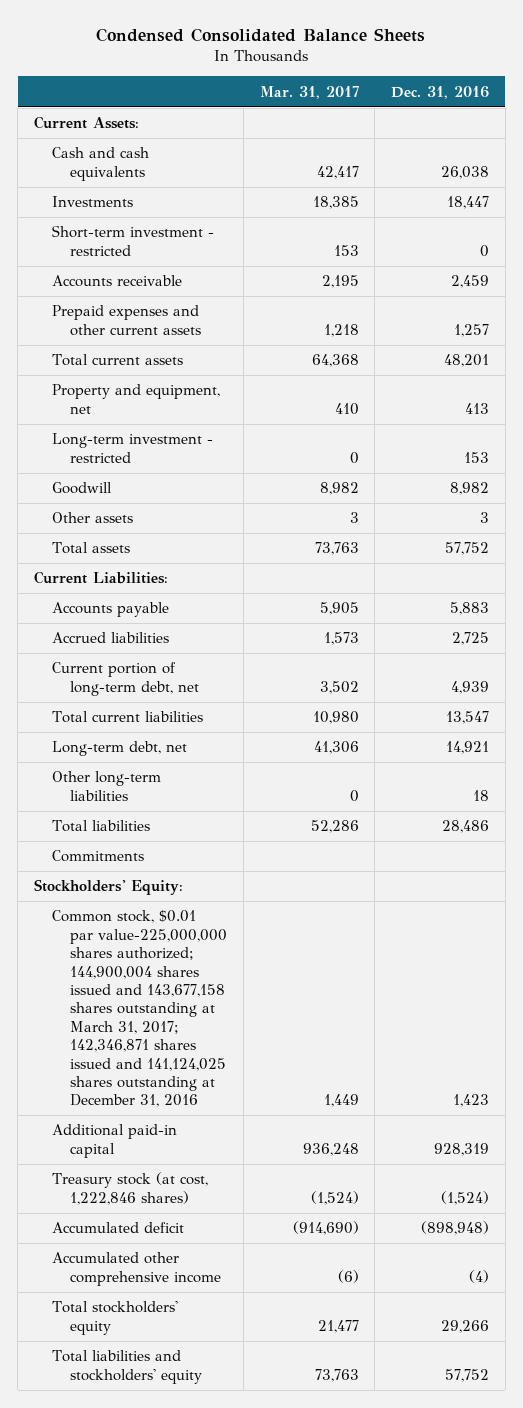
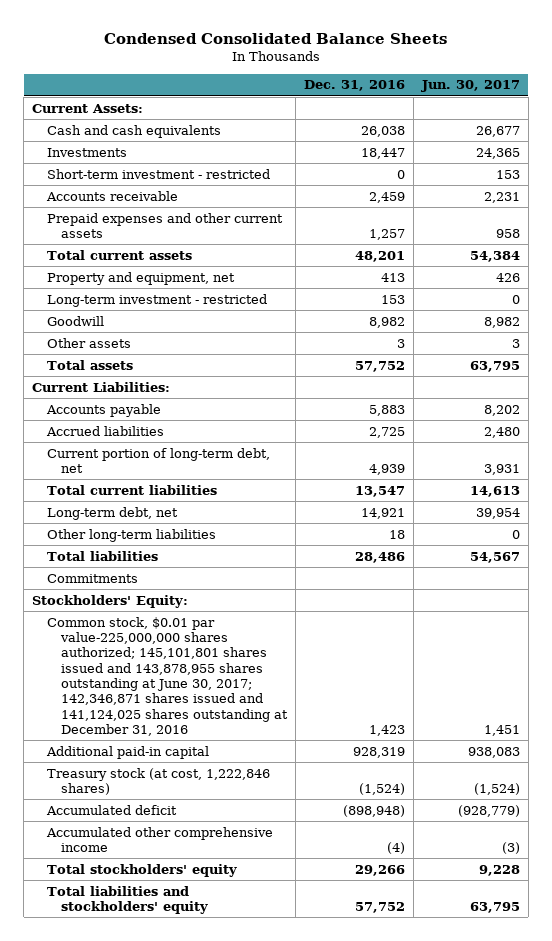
- | Mar. 31, 2017 | Dec. 31, 2016
+ | Dec. 31, 2016 | Jun. 30, 2017
- Common stock, $0.01 par value-225,000,000 shares authorized; 144,900,004 shares issued and 143,677,158 shares outstanding at March 31, 2017; 142,346,871 shares issued and 141,124,025 shares outstanding at December 31, 2016 | 1,449 | 1,423
+ Common stock, $0.01 par value-225,000,000 shares authorized; 145,101,801 shares issued and 143,878,955 shares outstanding at June 30, 2017; 142,346,871 shares issued and 141,124,025 shares outstanding at December 31, 2016 | 1,423 | 1,451

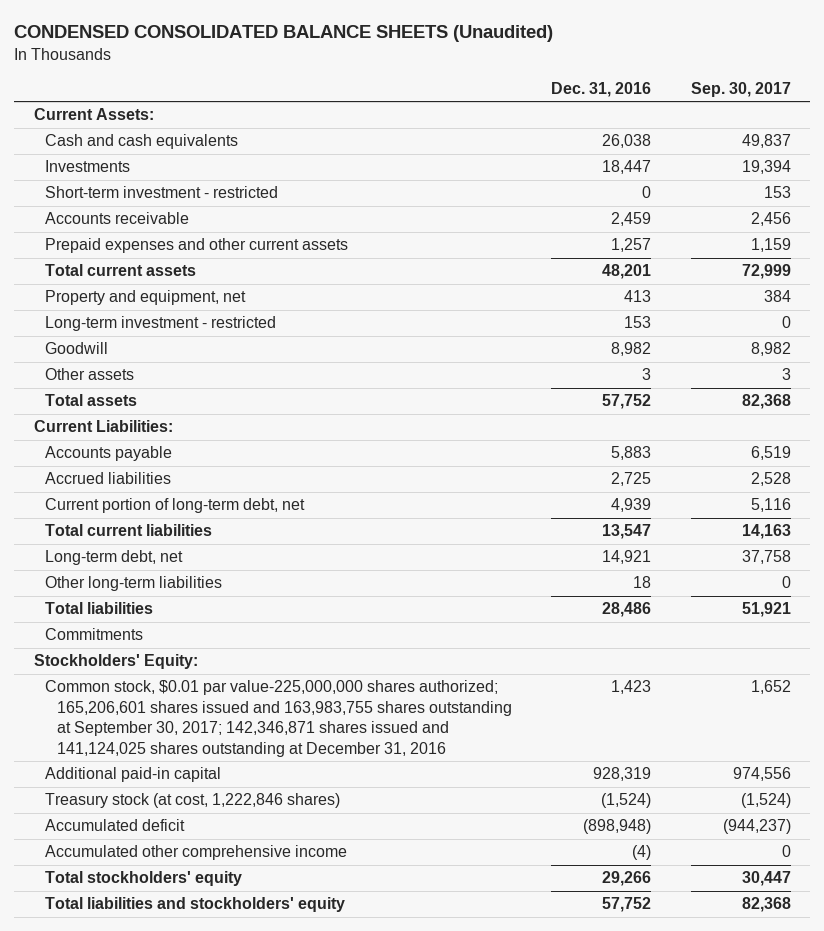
- Condensed Consolidated Balance Sheets
+ CONDENSED CONSOLIDATED BALANCE SHEETS (Unaudited)
- | Dec. 31, 2016 | Jun. 30, 2017
+ | Dec. 31, 2016 | Sep. 30, 2017
- Common stock, $0.01 par value-225,000,000 shares authorized; 145,101,801 shares issued and 143,878,955 shares outstanding at June 30, 2017; 142,346,871 shares issued and 141,124,025 shares outstanding at December 31, 2016 | 1,423 | 1,451
+ Common stock, $0.01 par value-225,000,000 shares authorized; 165,206,601 shares issued and 163,983,755 shares outstanding at September 30, 2017; 142,346,871 shares issued and 141,124,025 shares outstanding at December 31, 2016 | 1,423 | 1,652

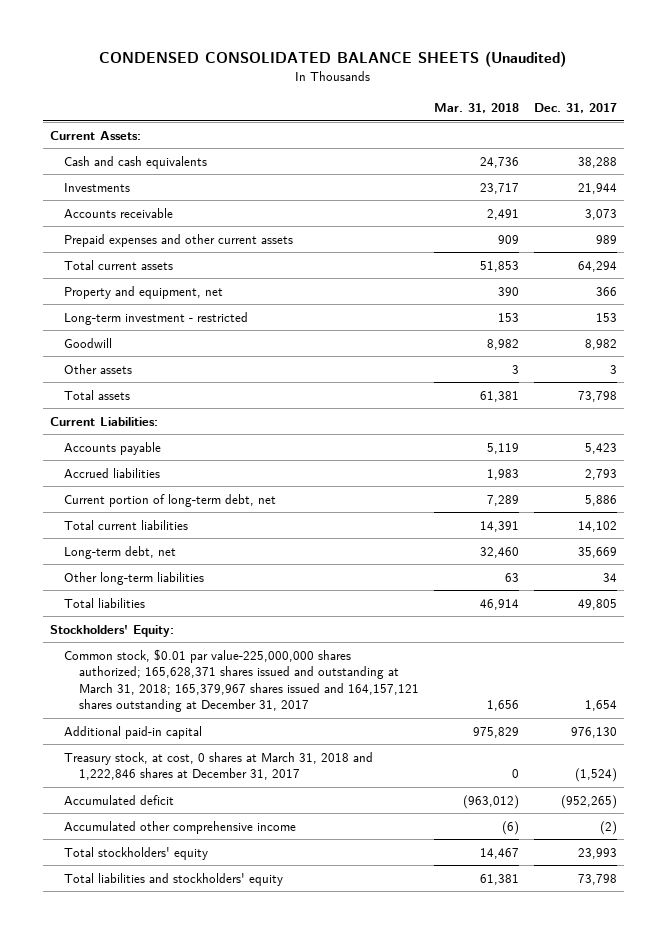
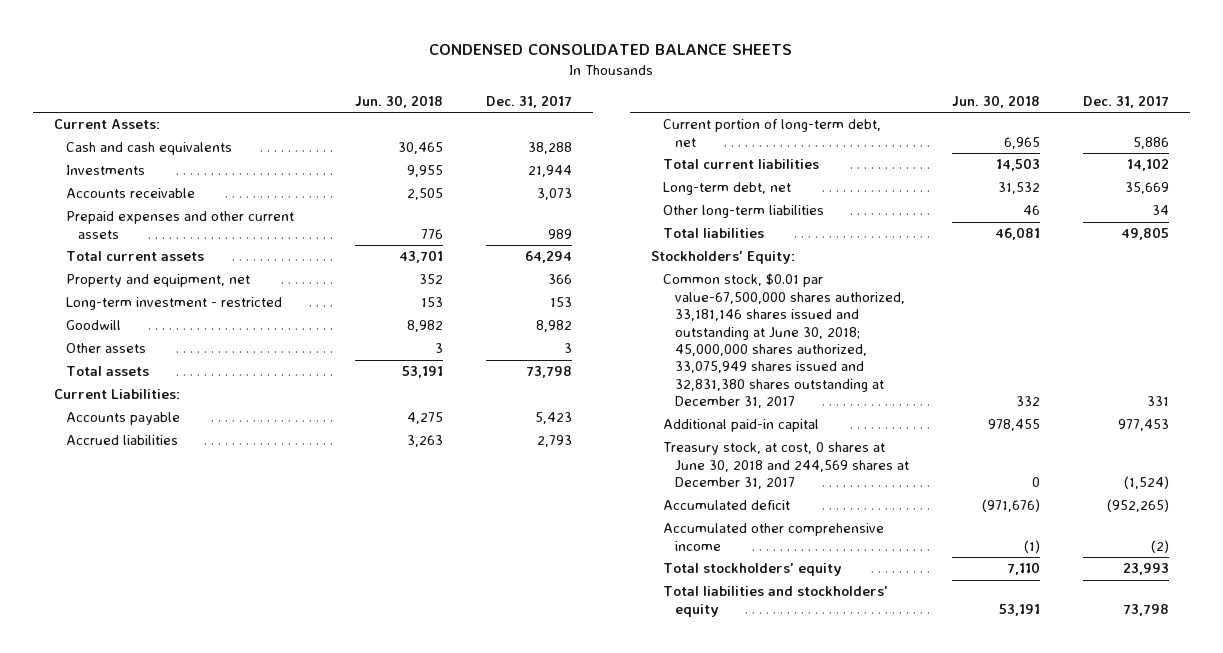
- CONDENSED CONSOLIDATED BALANCE SHEETS (Unaudited)
+ CONDENSED CONSOLIDATED BALANCE SHEETS
- | Mar. 31, 2018 | Dec. 31, 2017
+ | Jun. 30, 2018 | Dec. 31, 2017
- Common stock, $0.01 par value-225,000,000 shares authorized; 165,628,371 shares issued and outstanding at March 31, 2018; 165,379,967 shares issued and 164,157,121 shares outstanding at December 31, 2017 | 1,656 | 1,654
- Additional paid-in capital | 975,829 | 976,130
- Treasury stock, at cost, 0 shares at March 31, 2018 and 1,222,846 shares at December 31, 2017 | 0 | (1,524)
+ Common stock, $0.01 par value-67,500,000 shares authorized, 33,181,146 shares issued and outstanding at June 30, 2018; 45,000,000 shares authorized, 33,075,949 shares issued and 32,831,380 shares outstanding at December 31, 2017 | 332 | 331
+ Additional paid-in capital | 978,455 | 977,453
+ Treasury stock, at cost, 0 shares at June 30, 2018 and 244,569 shares at December 31, 2017 | 0 | (1,524)

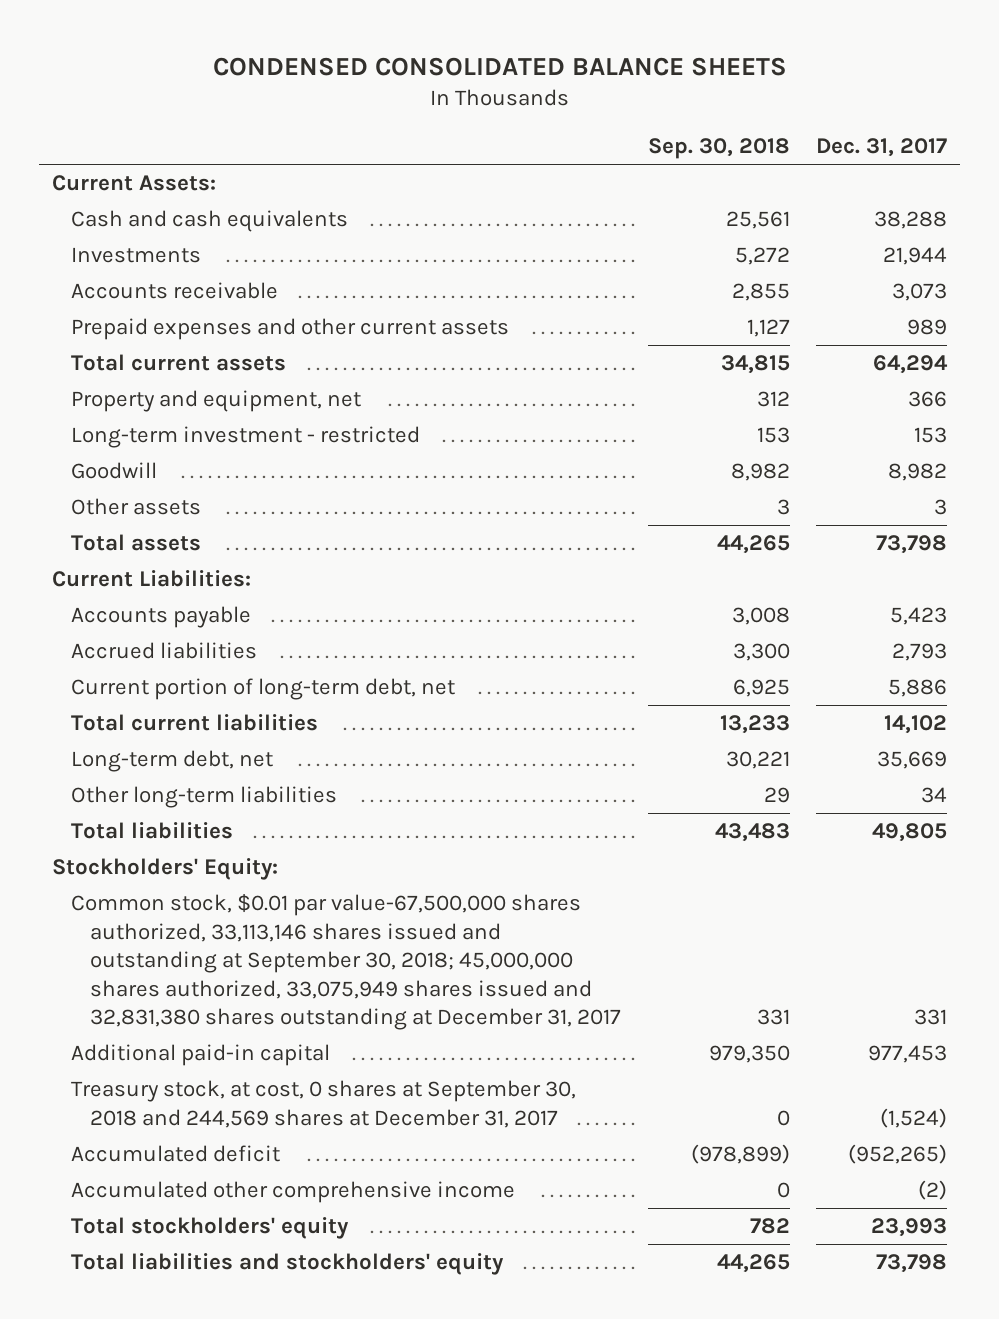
- | Jun. 30, 2018 | Dec. 31, 2017
+ | Sep. 30, 2018 | Dec. 31, 2017
- Common stock, $0.01 par value-67,500,000 shares authorized, 33,181,146 shares issued and outstanding at June 30, 2018; 45,000,000 shares authorized, 33,075,949 shares issued and 32,831,380 shares outstanding at December 31, 2017 | 332 | 331
+ Common stock, $0.01 par value-67,500,000 shares authorized, 33,113,146 shares issued and outstanding at September 30, 2018; 45,000,000 shares authorized, 33,075,949 shares issued and 32,831,380 shares outstanding at December 31, 2017 | 331 | 331
- Treasury stock, at cost, 0 shares at June 30, 2018 and 244,569 shares at December 31, 2017 | 0 | (1,524)
+ Treasury stock, at cost, 0 shares at September 30, 2018 and 244,569 shares at December 31, 2017 | 0 | (1,524)

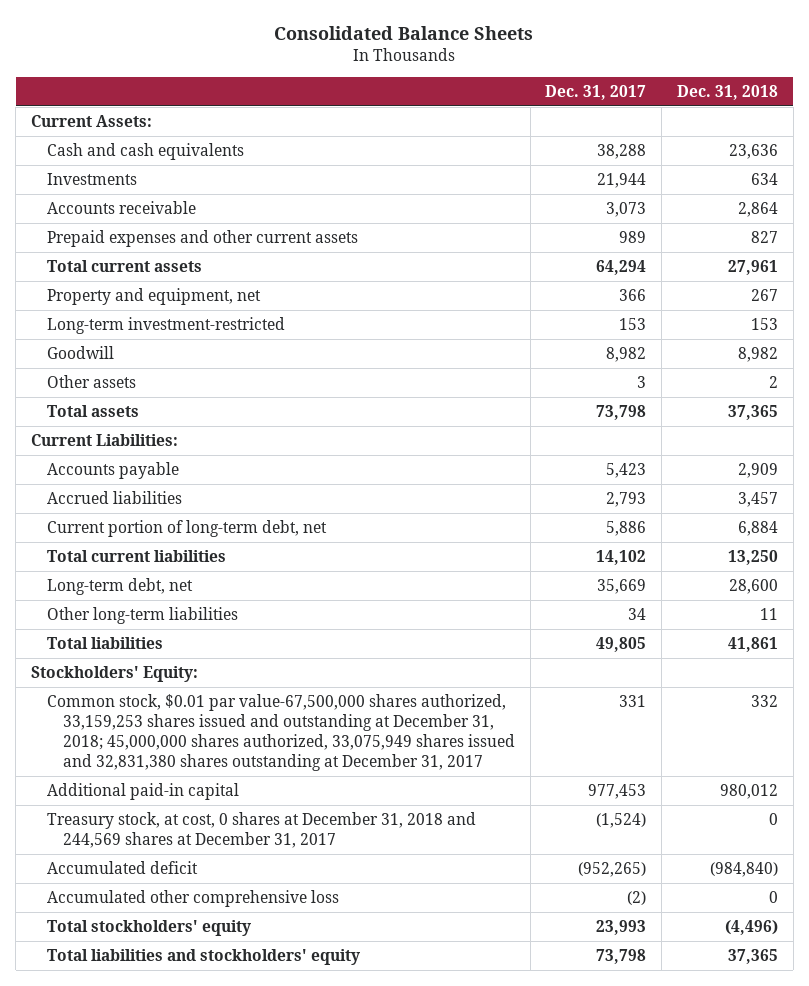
- CONDENSED CONSOLIDATED BALANCE SHEETS
+ Consolidated Balance Sheets
- | Sep. 30, 2018 | Dec. 31, 2017
+ | Dec. 31, 2017 | Dec. 31, 2018
- Long-term investment - restricted | 153 | 153
+ Long-term investment-restricted | 153 | 153
- Common stock, $0.01 par value-67,500,000 shares authorized, 33,113,146 shares issued and outstanding at September 30, 2018; 45,000,000 shares authorized, 33,075,949 shares issued and 32,831,380 shares outstanding at December 31, 2017 | 331 | 331
+ Common stock, $0.01 par value-67,500,000 shares authorized, 33,159,253 shares issued and outstanding at December 31, 2018; 45,000,000 shares authorized, 33,075,949 shares issued and 32,831,380 shares outstanding at December 31, 2017 | 331 | 332
- Treasury stock, at cost, 0 shares at September 30, 2018 and 244,569 shares at December 31, 2017 | 0 | (1,524)
+ Treasury stock, at cost, 0 shares at December 31, 2018 and 244,569 shares at December 31, 2017 | (1,524) | 0
- Accumulated other comprehensive income | 0 | (2)
+ Accumulated other comprehensive loss | (2) | 0

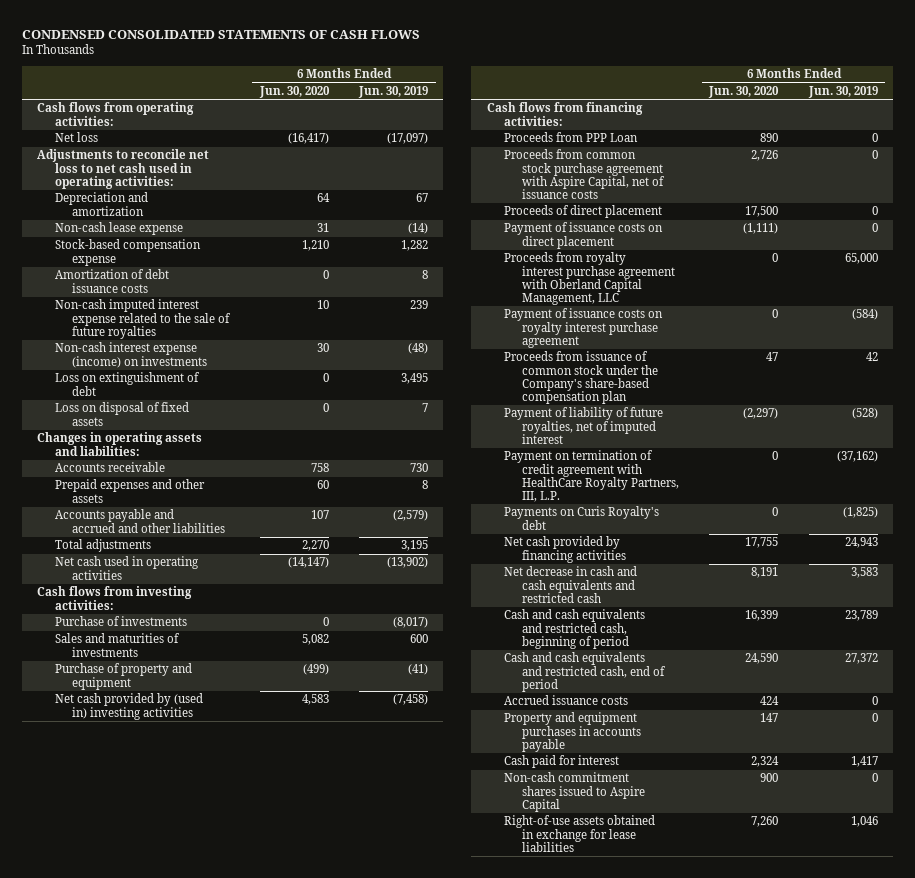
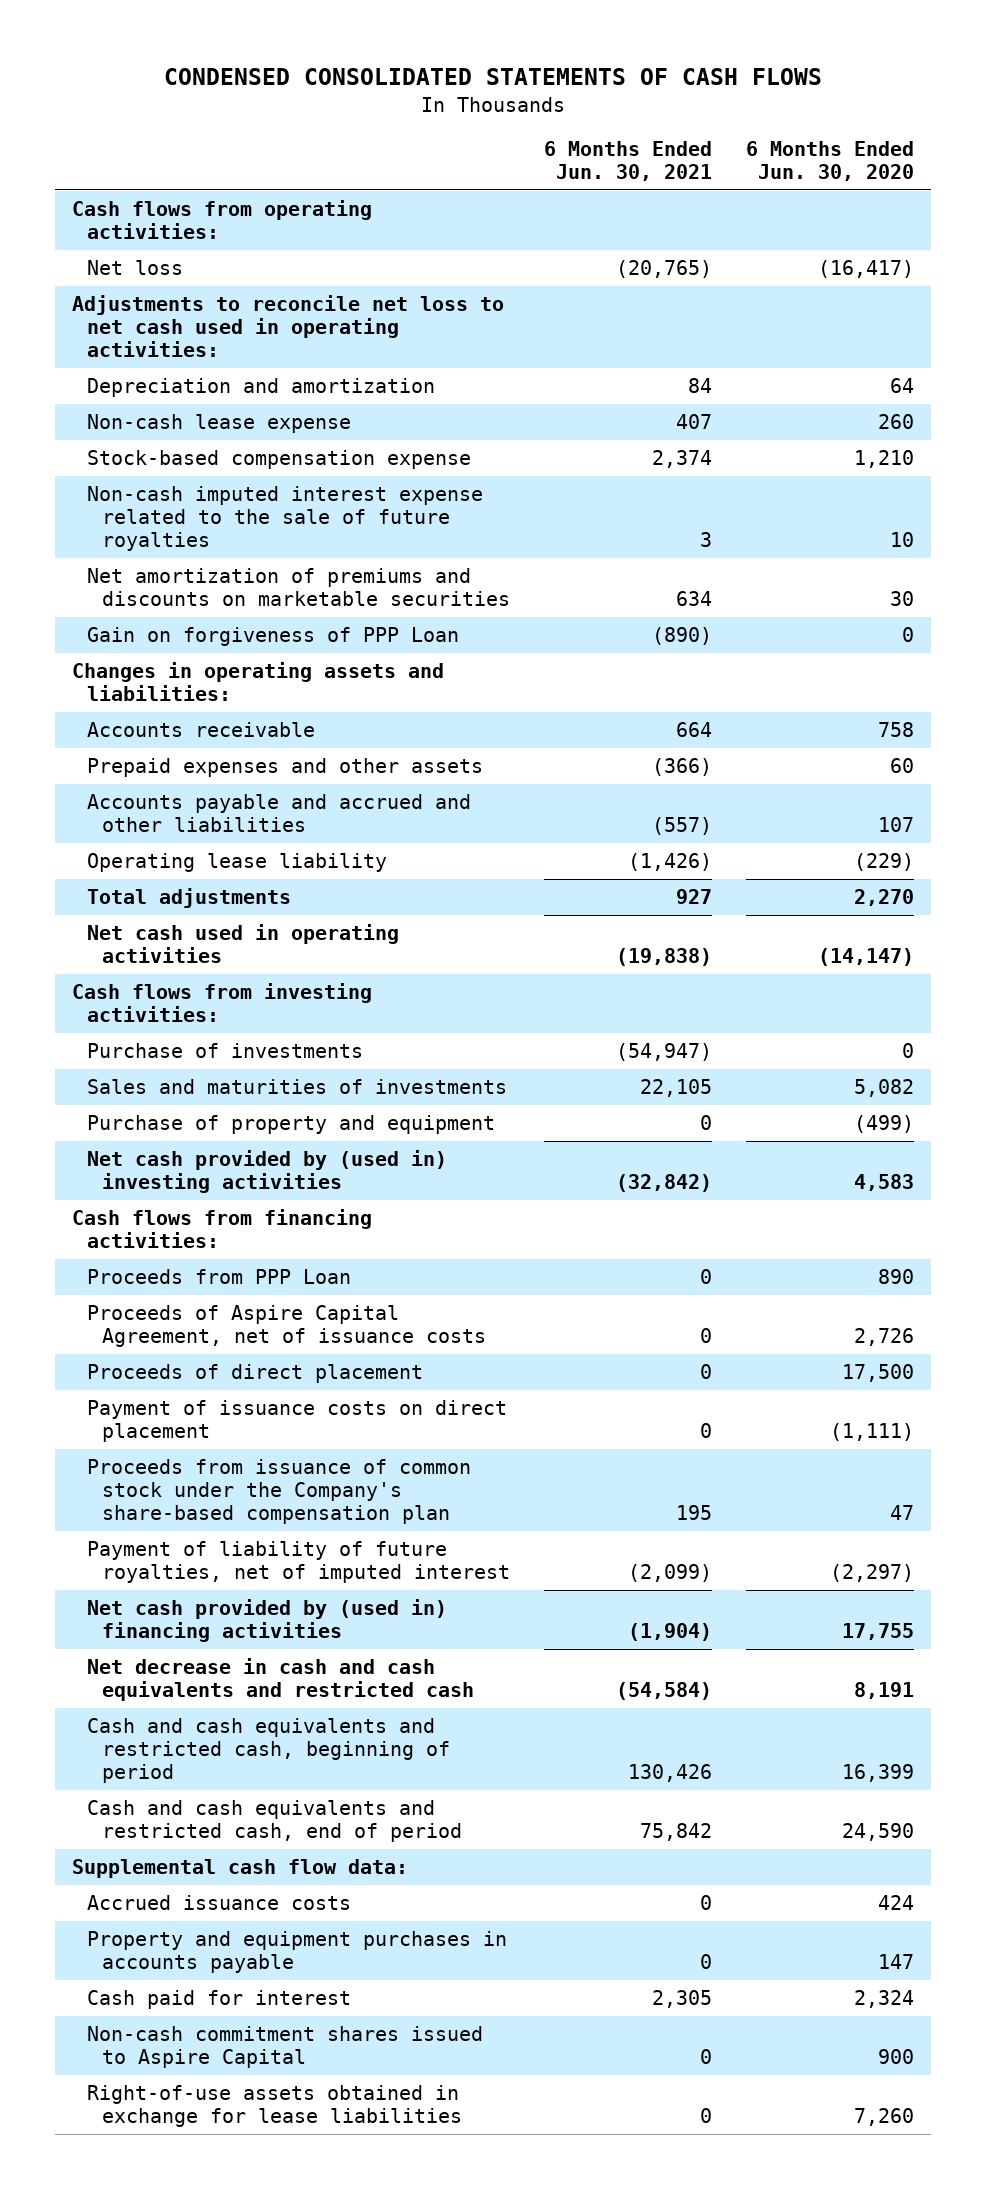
- | 6 Months Ended Jun. 30, 2020 | 6 Months Ended Jun. 30, 2019
+ | 6 Months Ended Jun. 30, 2021 | 6 Months Ended Jun. 30, 2020
- Non-cash lease expense | 31 | (14)
+ Non-cash lease expense | 407 | 260
- Amortization of debt issuance costs | 0 | 8
- Non-cash interest expense (income) on investments | 30 | (48)
- Loss on extinguishment of debt | 0 | 3,495
- Loss on disposal of fixed assets | 0 | 7
+ Net amortization of premiums and discounts on marketable securities | 634 | 30
+ Gain on forgiveness of PPP Loan | (890) | 0
+ Operating lease liability | (1,426) | (229)
- Proceeds from common stock purchase agreement with Aspire Capital, net of issuance costs | 2,726 | 0
+ Proceeds of Aspire Capital Agreement, net of issuance costs | 0 | 2,726
- Proceeds from royalty interest purchase agreement with Oberland Capital Management, LLC | 0 | 65,000
- Payment of issuance costs on royalty interest purchase agreement | 0 | (584)
- Payment on termination of credit agreement with HealthCare Royalty Partners, III, L.P. | 0 | (37,162)
- Payments on Curis Royalty's debt | 0 | (1,825)
- Net cash provided by financing activities | 17,755 | 24,943
+ Net cash provided by (used in) financing activities | (1,904) | 17,755
+ Supplemental cash flow data:

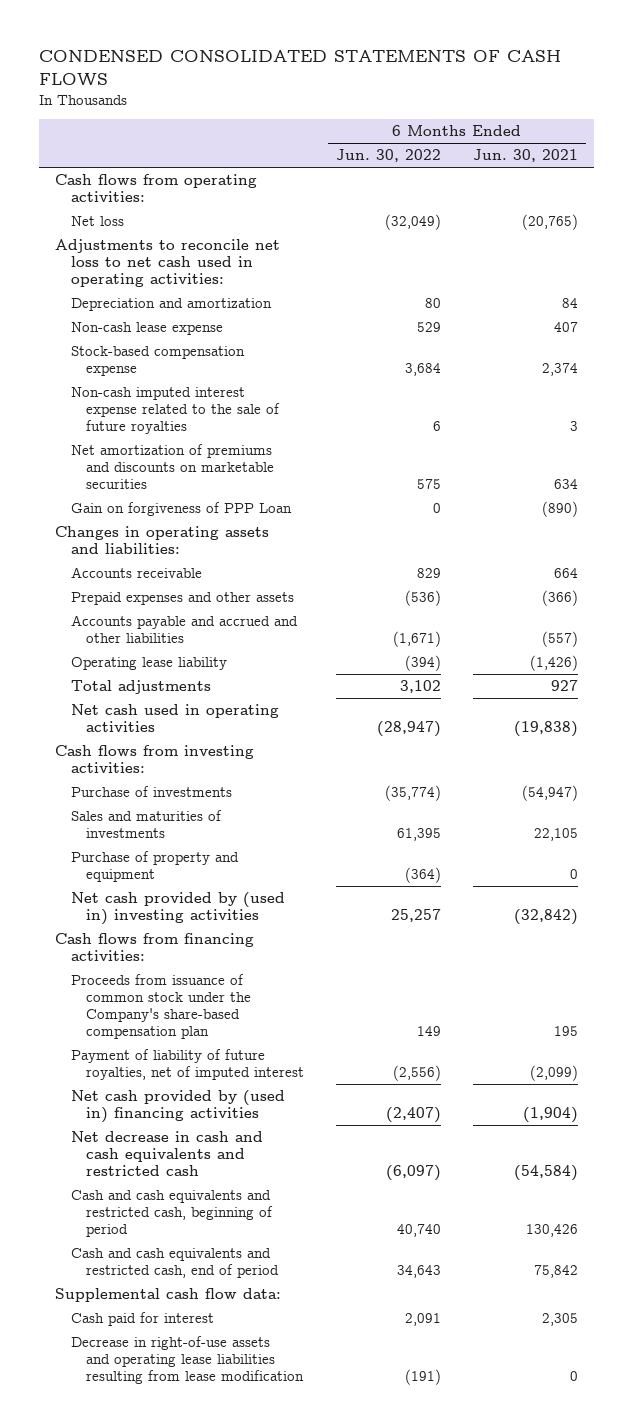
- | 6 Months Ended Jun. 30, 2021 | 6 Months Ended Jun. 30, 2020
+ | 6 Months Ended Jun. 30, 2022 | 6 Months Ended Jun. 30, 2021
- Proceeds from PPP Loan | 0 | 890
- Proceeds of Aspire Capital Agreement, net of issuance costs | 0 | 2,726
- Proceeds of direct placement | 0 | 17,500
- Payment of issuance costs on direct placement | 0 | (1,111)
- Accrued issuance costs | 0 | 424
- Property and equipment purchases in accounts payable | 0 | 147
- Non-cash commitment shares issued to Aspire Capital | 0 | 900
- Right-of-use assets obtained in exchange for lease liabilities | 0 | 7,260
+ Decrease in right-of-use assets and operating lease liabilities resulting from lease modification | (191) | 0

